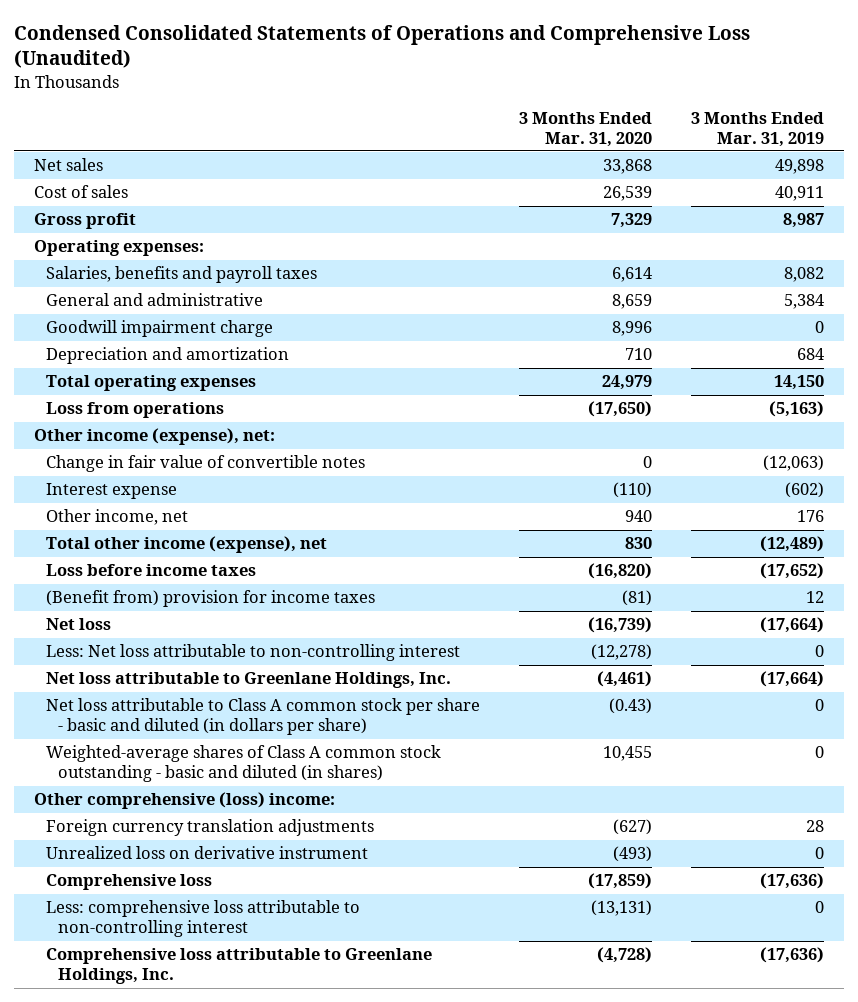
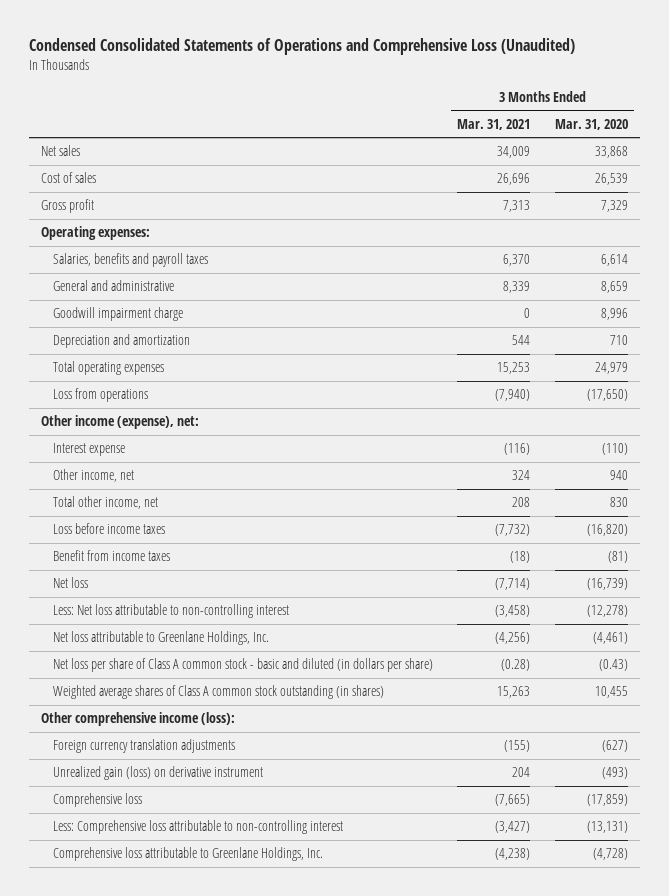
- | 3 Months Ended Mar. 31, 2020 | 3 Months Ended Mar. 31, 2019
+ | 3 Months Ended Mar. 31, 2021 | 3 Months Ended Mar. 31, 2020
- Change in fair value of convertible notes | 0 | (12,063)
- Total other income (expense), net | 830 | (12,489)
+ Total other income, net | 208 | 830
- (Benefit from) provision for income taxes | (81) | 12
+ Benefit from income taxes | (18) | (81)
- Net loss attributable to Class A common stock per share - basic and diluted (in dollars per share) | (0.43) | 0
- Weighted-average shares of Class A common stock outstanding - basic and diluted (in shares) | 10,455 | 0
- Other comprehensive (loss) income:
+ Net loss per share of Class A common stock - basic and diluted (in dollars per share) | (0.28) | (0.43)
+ Weighted average shares of Class A common stock outstanding (in shares) | 15,263 | 10,455
+ Other comprehensive income (loss):
- Unrealized loss on derivative instrument | (493) | 0
+ Unrealized gain (loss) on derivative instrument | 204 | (493)
- Less: comprehensive loss attributable to non-controlling interest | (13,131) | 0
+ Less: Comprehensive loss attributable to non-controlling interest | (3,427) | (13,131)

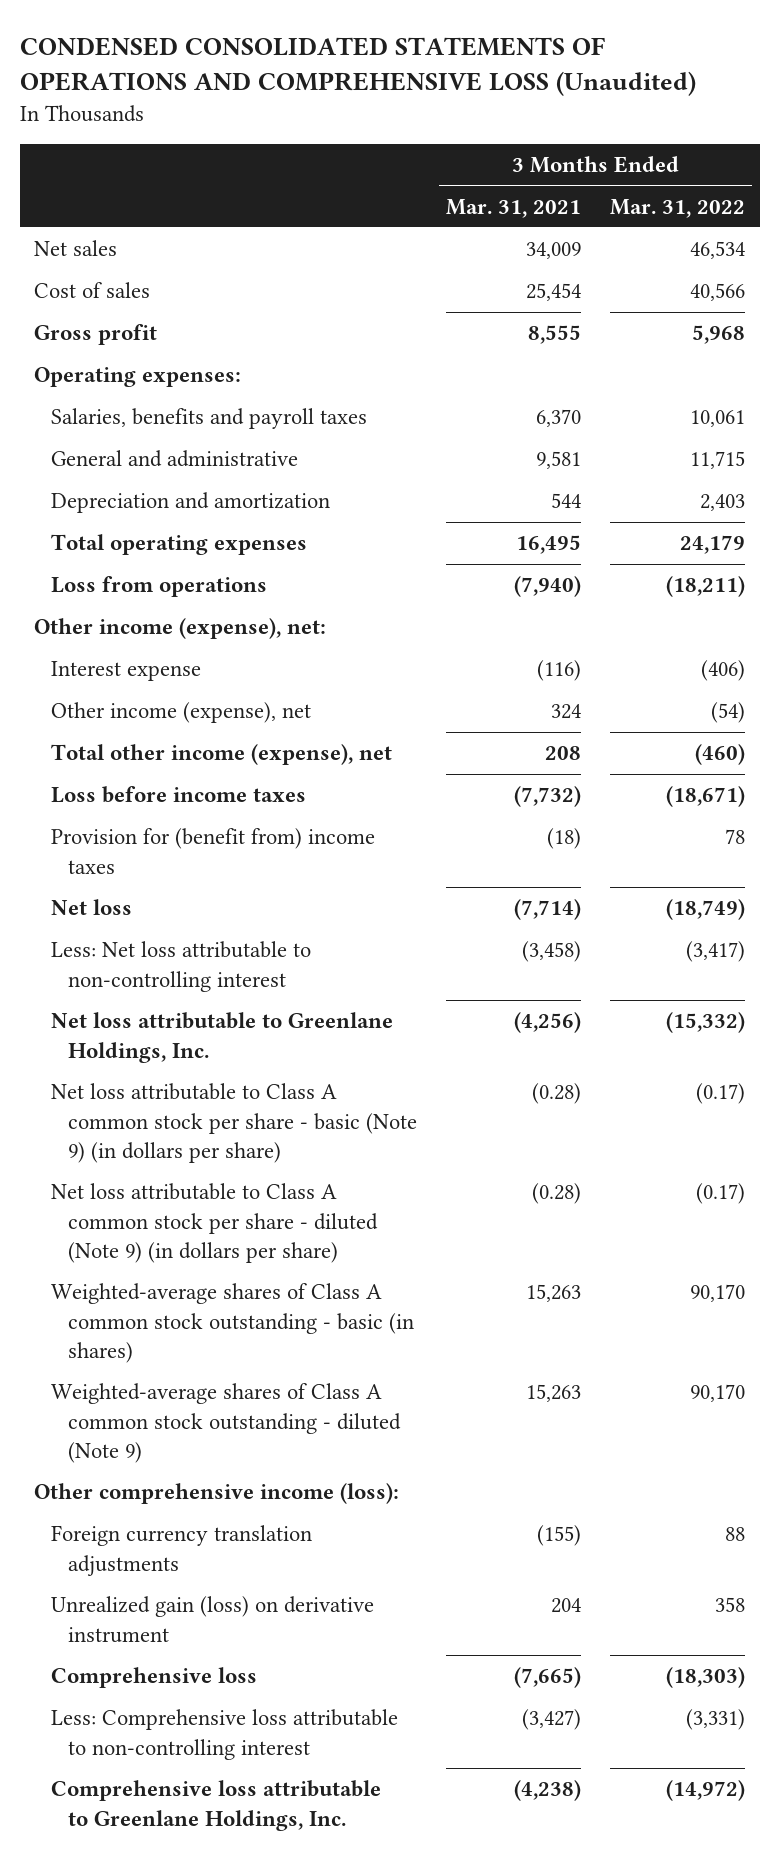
- Condensed Consolidated Statements of Operations and Comprehensive Loss (Unaudited)
+ CONDENSED CONSOLIDATED STATEMENTS OF OPERATIONS AND COMPREHENSIVE LOSS (Unaudited)
- | 3 Months Ended Mar. 31, 2021 | 3 Months Ended Mar. 31, 2020
+ | 3 Months Ended Mar. 31, 2021 | 3 Months Ended Mar. 31, 2022
- Cost of sales | 26,696 | 26,539
- Gross profit | 7,313 | 7,329
+ Cost of sales | 25,454 | 40,566
+ Gross profit | 8,555 | 5,968
- General and administrative | 8,339 | 8,659
- Goodwill impairment charge | 0 | 8,996
+ General and administrative | 9,581 | 11,715
- Total operating expenses | 15,253 | 24,979
+ Total operating expenses | 16,495 | 24,179
- Other income, net | 324 | 940
- Total other income, net | 208 | 830
+ Other income (expense), net | 324 | (54)
+ Total other income (expense), net | 208 | (460)
- Benefit from income taxes | (18) | (81)
+ Provision for (benefit from) income taxes | (18) | 78
- Net loss per share of Class A common stock - basic and diluted (in dollars per share) | (0.28) | (0.43)
- Weighted average shares of Class A common stock outstanding (in shares) | 15,263 | 10,455
+ Net loss attributable to Class A common stock per share - basic (Note 9) (in dollars per share) | (0.28) | (0.17)
+ Net loss attributable to Class A common stock per share - diluted (Note 9) (in dollars per share) | (0.28) | (0.17)
+ Weighted-average shares of Class A common stock outstanding - basic (in shares) | 15,263 | 90,170
+ Weighted-average shares of Class A common stock outstanding - diluted (Note 9) | 15,263 | 90,170

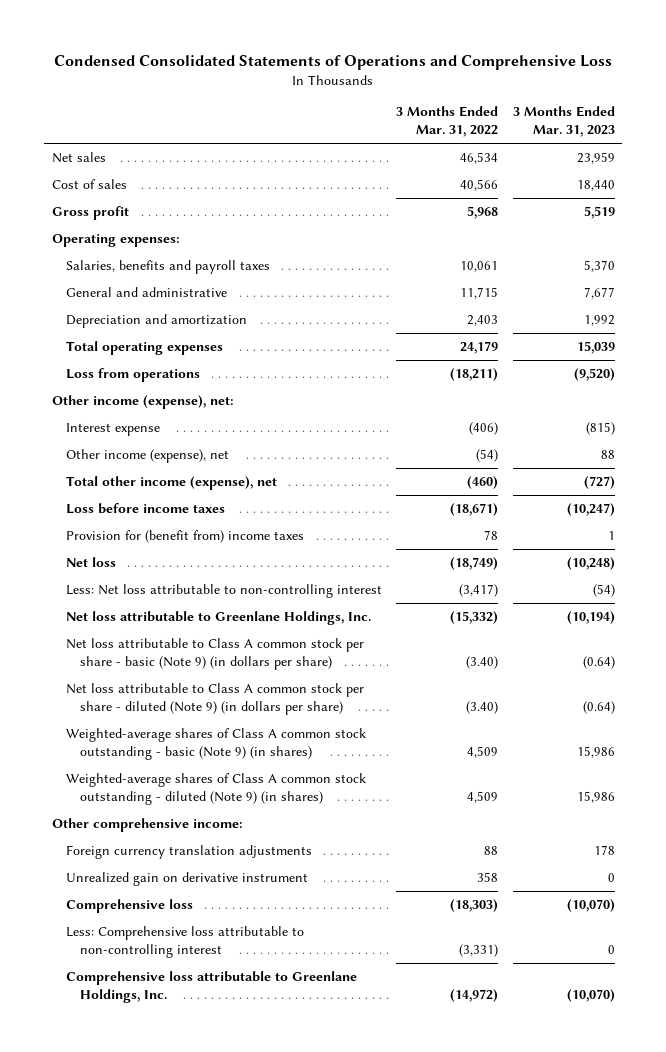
- CONDENSED CONSOLIDATED STATEMENTS OF OPERATIONS AND COMPREHENSIVE LOSS (Unaudited)
+ Condensed Consolidated Statements of Operations and Comprehensive Loss
- | 3 Months Ended Mar. 31, 2021 | 3 Months Ended Mar. 31, 2022
+ | 3 Months Ended Mar. 31, 2022 | 3 Months Ended Mar. 31, 2023
- Net loss attributable to Class A common stock per share - basic (Note 9) (in dollars per share) | (0.28) | (0.17)
- Net loss attributable to Class A common stock per share - diluted (Note 9) (in dollars per share) | (0.28) | (0.17)
- Weighted-average shares of Class A common stock outstanding - basic (in shares) | 15,263 | 90,170
- Weighted-average shares of Class A common stock outstanding - diluted (Note 9) | 15,263 | 90,170
- Other comprehensive income (loss):
+ Net loss attributable to Class A common stock per share - basic (Note 9) (in dollars per share) | (3.40) | (0.64)
+ Net loss attributable to Class A common stock per share - diluted (Note 9) (in dollars per share) | (3.40) | (0.64)
+ Weighted-average shares of Class A common stock outstanding - basic (Note 9) (in shares) | 4,509 | 15,986
+ Weighted-average shares of Class A common stock outstanding - diluted (Note 9) (in shares) | 4,509 | 15,986
+ Other comprehensive income:
- Unrealized gain (loss) on derivative instrument | 204 | 358
+ Unrealized gain on derivative instrument | 358 | 0

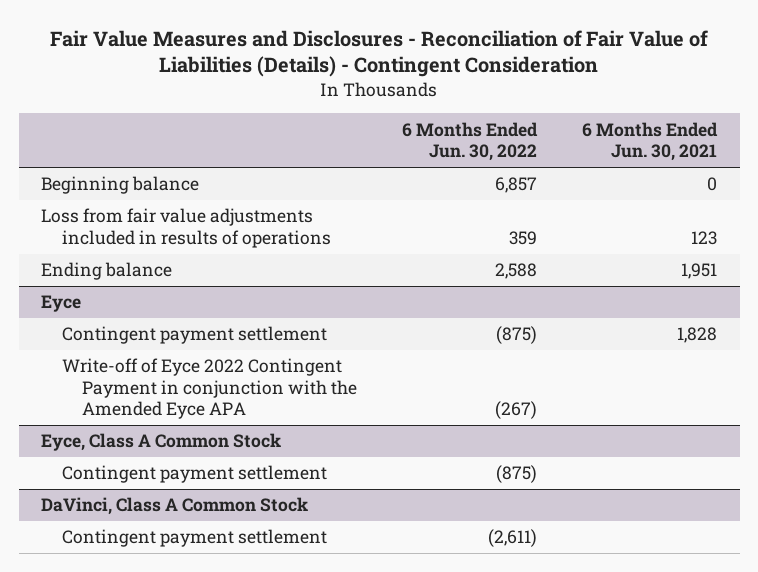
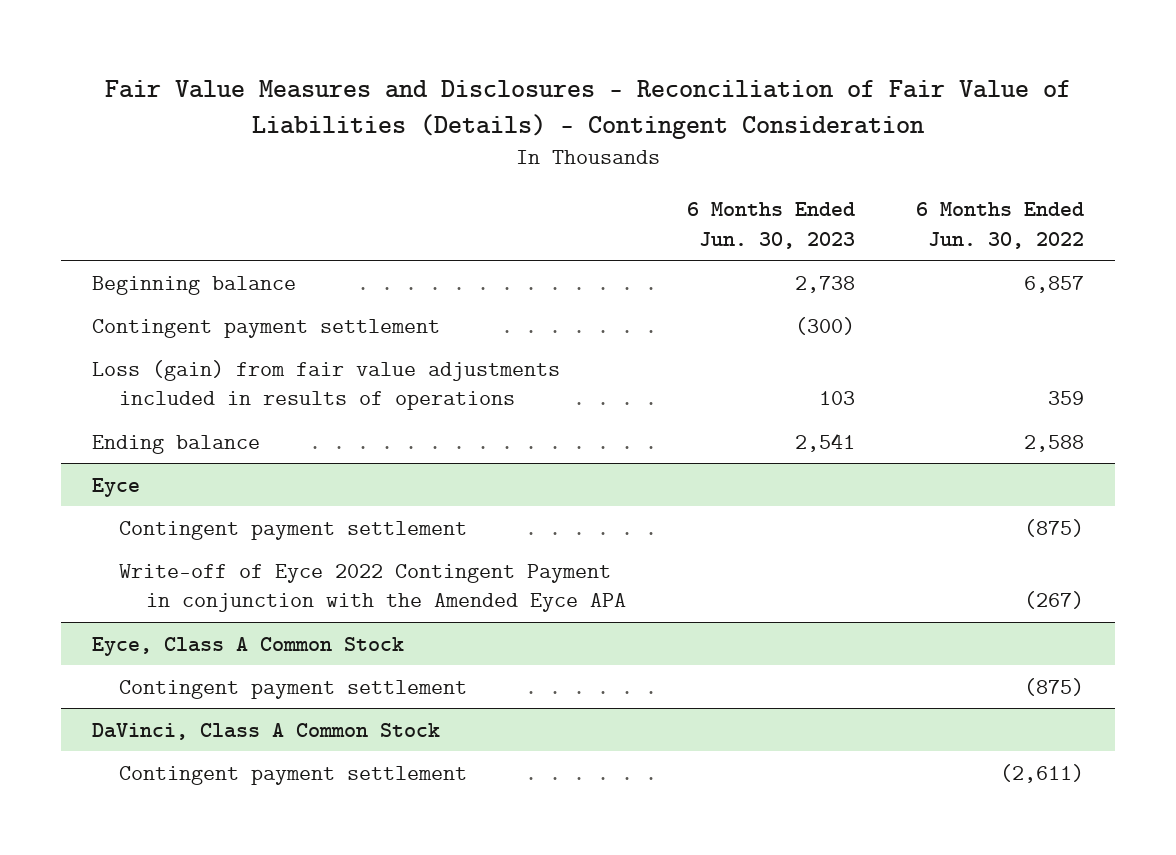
- | 6 Months Ended Jun. 30, 2022 | 6 Months Ended Jun. 30, 2021
+ | 6 Months Ended Jun. 30, 2023 | 6 Months Ended Jun. 30, 2022
- Loss from fair value adjustments included in results of operations | 359 | 123
+ Contingent payment settlement | (300) |
+ Loss (gain) from fair value adjustments included in results of operations | 103 | 359

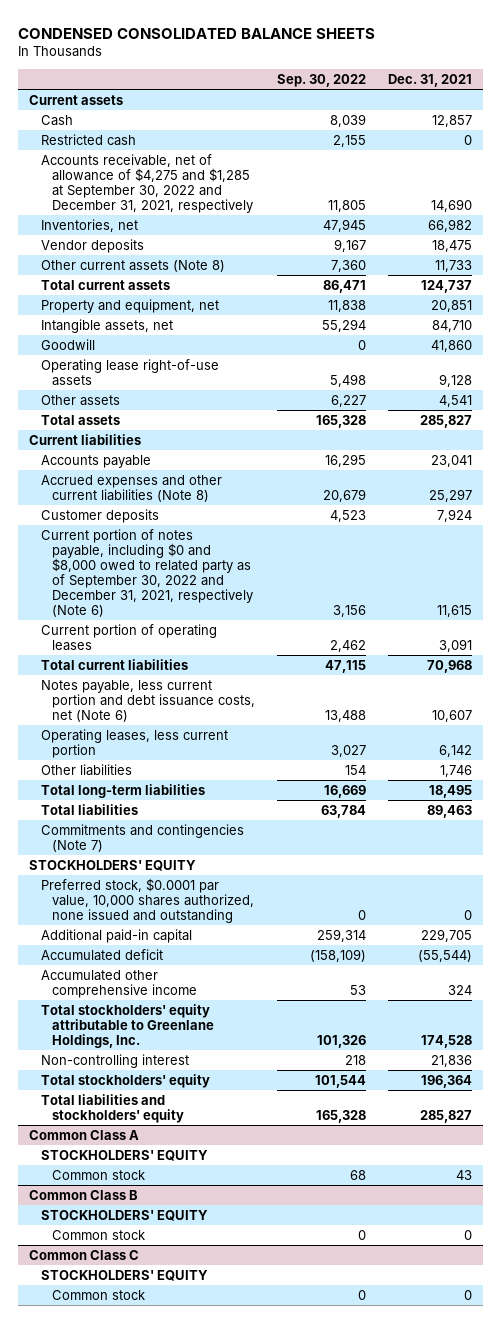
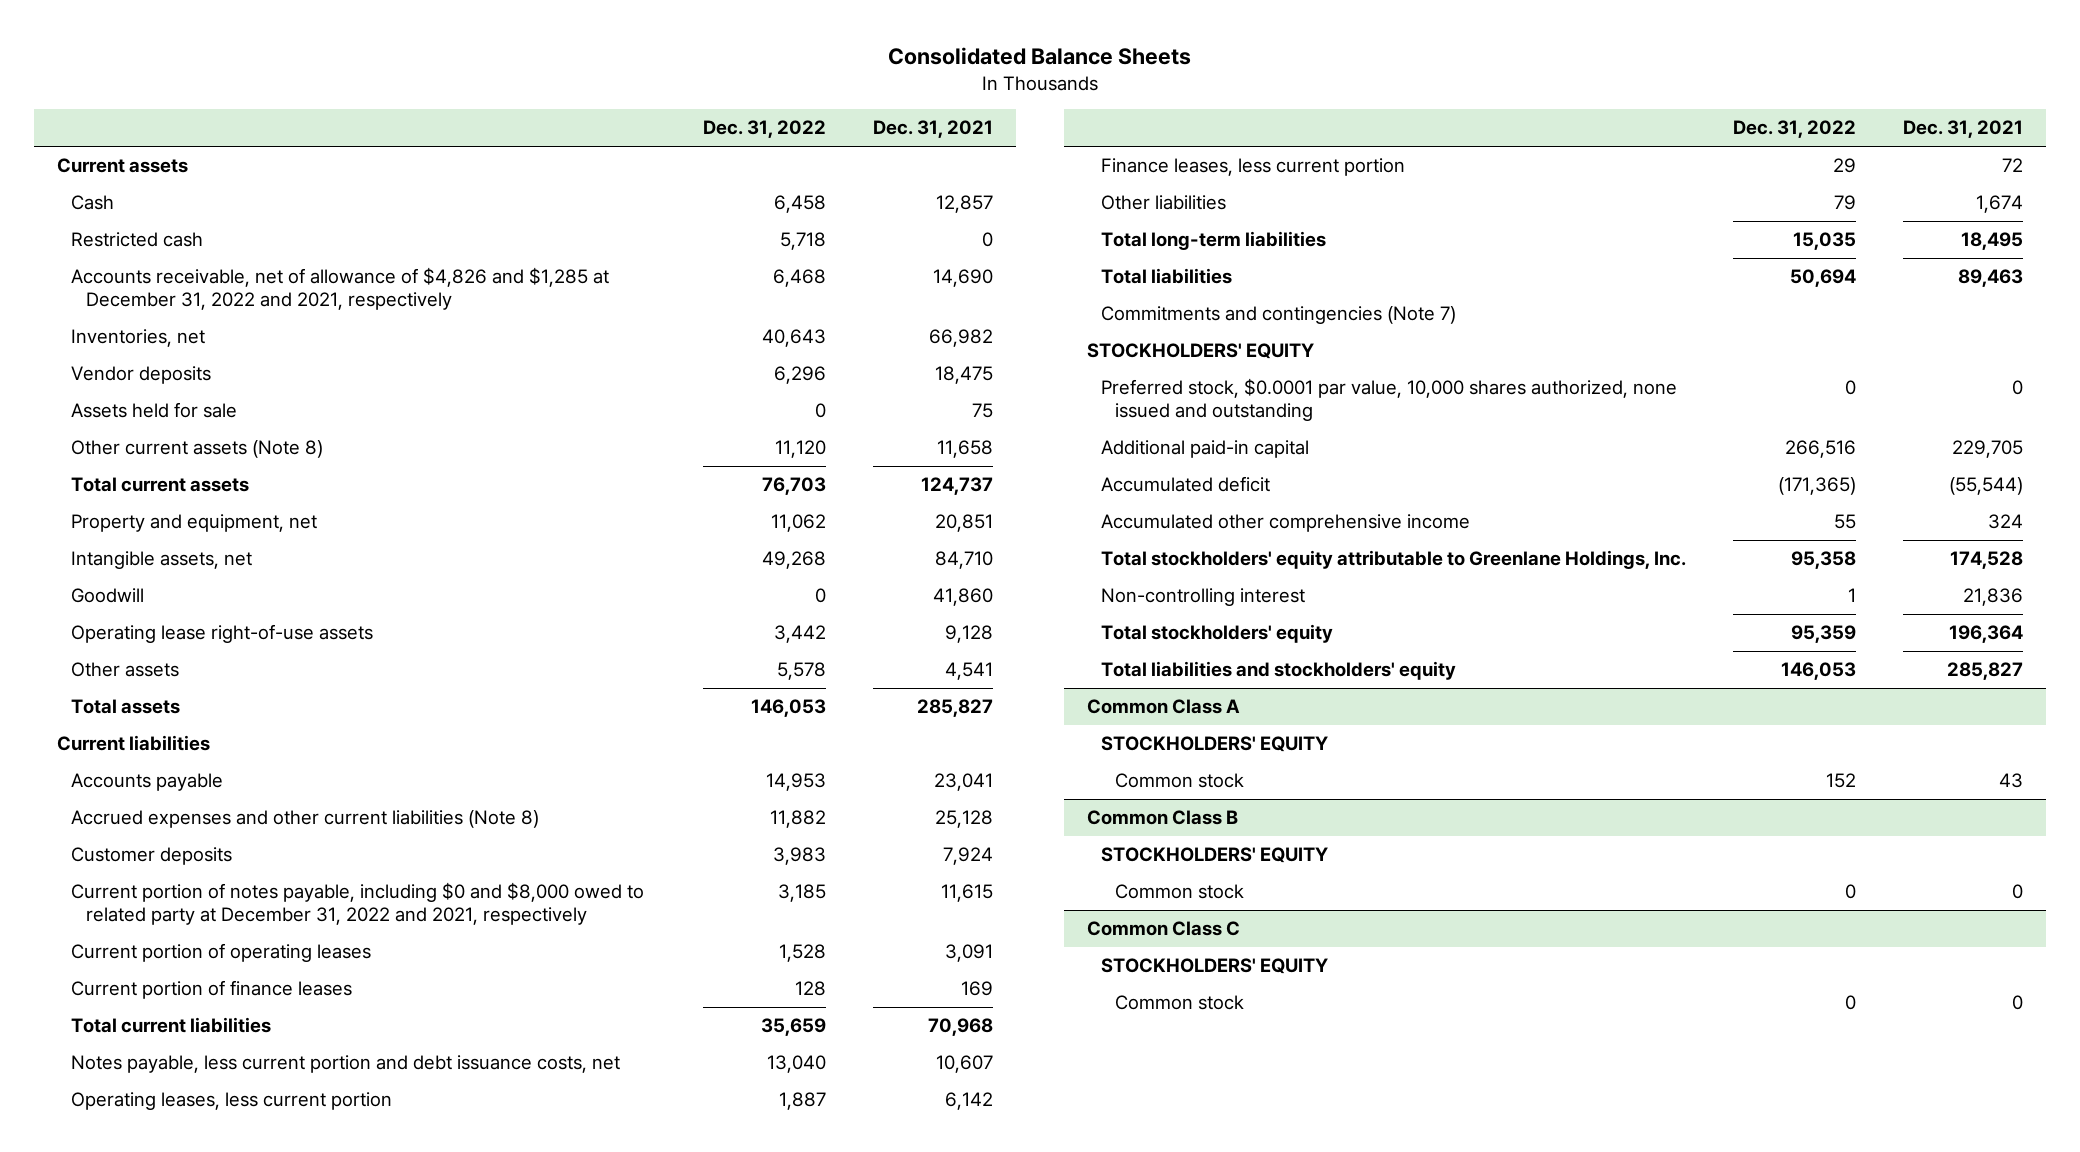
- CONDENSED CONSOLIDATED BALANCE SHEETS
+ Consolidated Balance Sheets
- | Sep. 30, 2022 | Dec. 31, 2021
+ | Dec. 31, 2022 | Dec. 31, 2021
- Accounts receivable, net of allowance of $4,275 and $1,285 at September 30, 2022 and December 31, 2021, respectively | 11,805 | 14,690
+ Accounts receivable, net of allowance of $4,826 and $1,285 at December 31, 2022 and 2021, respectively | 6,468 | 14,690
- Other current assets (Note 8) | 7,360 | 11,733
+ Assets held for sale | 0 | 75
+ Other current assets (Note 8) | 11,120 | 11,658
- Accrued expenses and other current liabilities (Note 8) | 20,679 | 25,297
+ Accrued expenses and other current liabilities (Note 8) | 11,882 | 25,128
- Current portion of notes payable, including $0 and $8,000 owed to related party as of September 30, 2022 and December 31, 2021, respectively (Note 6) | 3,156 | 11,615
+ Current portion of notes payable, including $0 and $8,000 owed to related party at December 31, 2022 and 2021, respectively | 3,185 | 11,615
+ Current portion of finance leases | 128 | 169
- Notes payable, less current portion and debt issuance costs, net (Note 6) | 13,488 | 10,607
+ Notes payable, less current portion and debt issuance costs, net | 13,040 | 10,607
- Other liabilities | 154 | 1,746
+ Finance leases, less current portion | 29 | 72
+ Other liabilities | 79 | 1,674

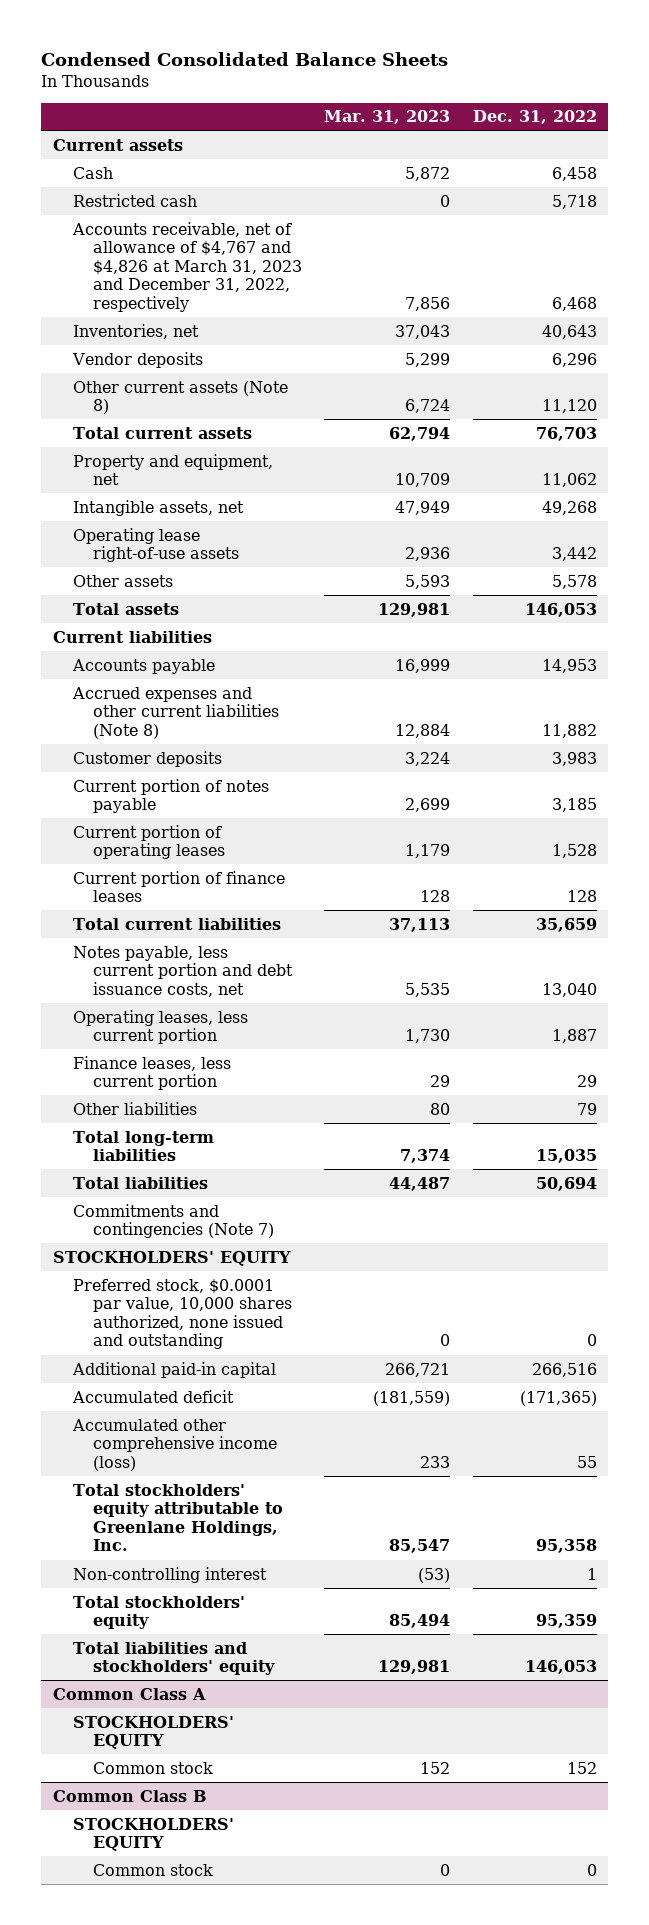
- Consolidated Balance Sheets
+ Condensed Consolidated Balance Sheets
- | Dec. 31, 2022 | Dec. 31, 2021
+ | Mar. 31, 2023 | Dec. 31, 2022
- Accounts receivable, net of allowance of $4,826 and $1,285 at December 31, 2022 and 2021, respectively | 6,468 | 14,690
+ Accounts receivable, net of allowance of $4,767 and $4,826 at March 31, 2023 and December 31, 2022, respectively | 7,856 | 6,468
- Assets held for sale | 0 | 75
- Goodwill | 0 | 41,860
- Current portion of notes payable, including $0 and $8,000 owed to related party at December 31, 2022 and 2021, respectively | 3,185 | 11,615
+ Current portion of notes payable | 2,699 | 3,185
- Accumulated other comprehensive income | 55 | 324
+ Accumulated other comprehensive income (loss) | 233 | 55
- Common Class C
- STOCKHOLDERS' EQUITY
- Common stock | 0 | 0

